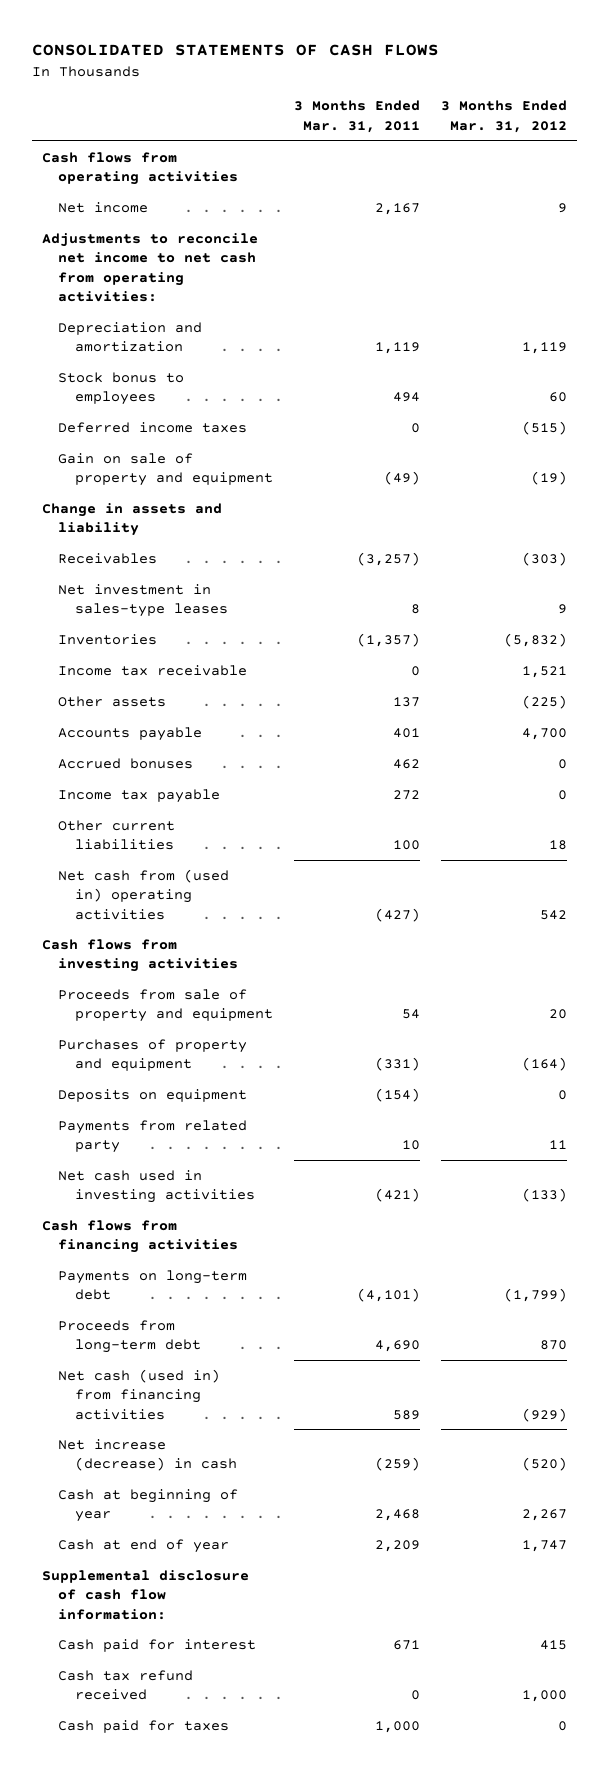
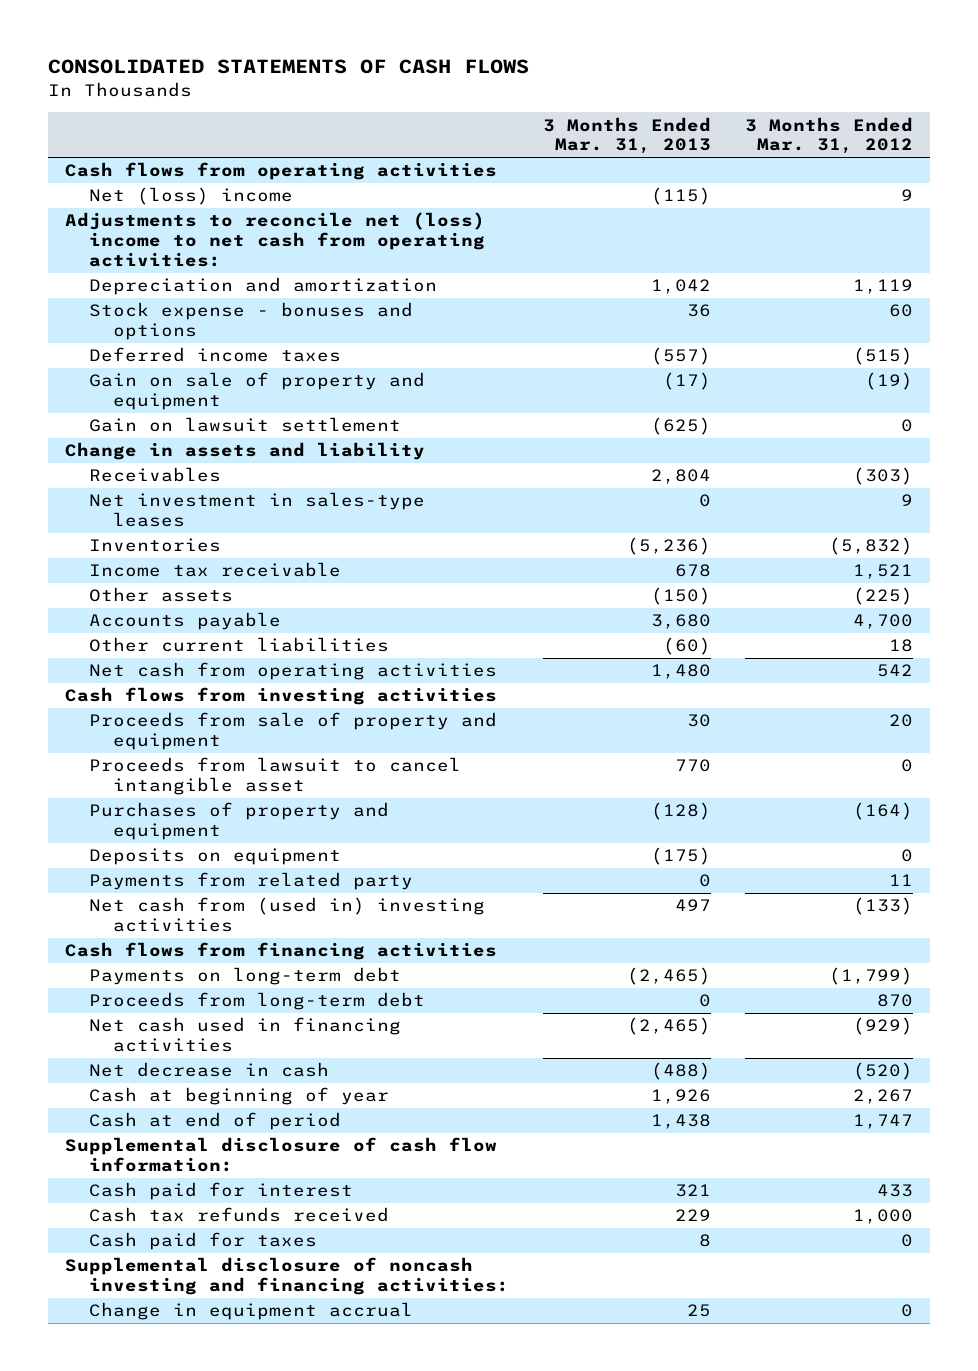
- | 3 Months Ended Mar. 31, 2011 | 3 Months Ended Mar. 31, 2012
+ | 3 Months Ended Mar. 31, 2013 | 3 Months Ended Mar. 31, 2012
- Net income | 2,167 | 9
- Adjustments to reconcile net income to net cash from operating activities:
+ Net (loss) income | (115) | 9
+ Adjustments to reconcile net (loss) income to net cash from operating activities:
- Stock bonus to employees | 494 | 60
+ Stock expense - bonuses and options | 36 | 60
+ Gain on lawsuit settlement | (625) | 0
- Accrued bonuses | 462 | 0
- Income tax payable | 272 | 0
- Net cash from (used in) operating activities | (427) | 542
+ Net cash from operating activities | 1,480 | 542
+ Proceeds from lawsuit to cancel intangible asset | 770 | 0
- Net cash used in investing activities | (421) | (133)
+ Net cash from (used in) investing activities | 497 | (133)
- Net cash (used in) from financing activities | 589 | (929)
- Net increase (decrease) in cash | (259) | (520)
+ Net cash used in financing activities | (2,465) | (929)
+ Net decrease in cash | (488) | (520)
- Cash at end of year | 2,209 | 1,747
+ Cash at end of period | 1,438 | 1,747
- Cash paid for interest | 671 | 415
- Cash tax refund received | 0 | 1,000
+ Cash paid for interest | 321 | 433
+ Cash tax refunds received | 229 | 1,000
+ Supplemental disclosure of noncash investing and financing activities:
+ Change in equipment accrual | 25 | 0

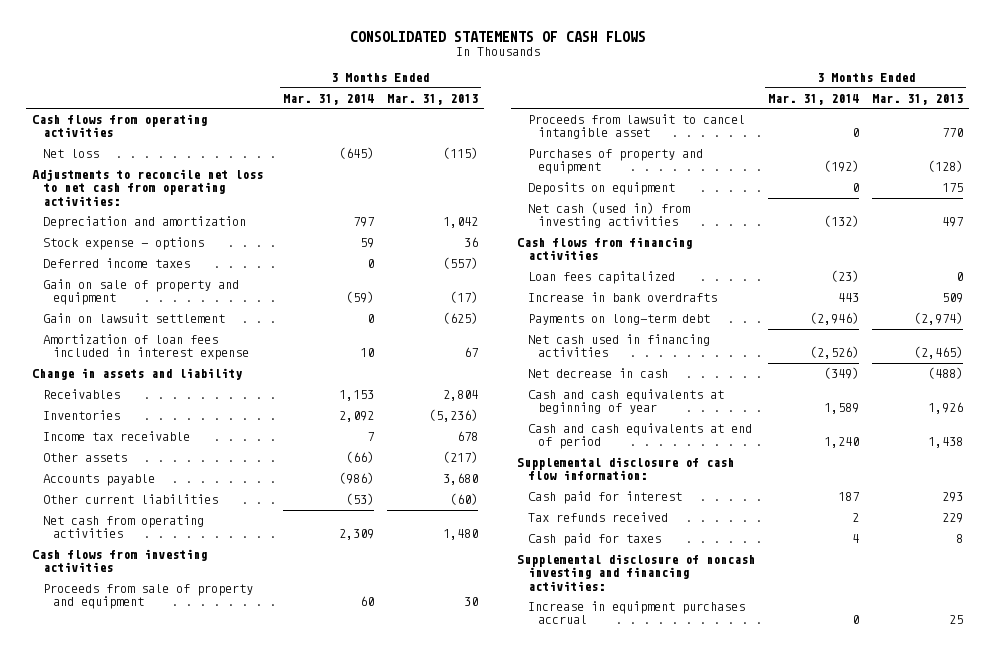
- | 3 Months Ended Mar. 31, 2013 | 3 Months Ended Mar. 31, 2012
+ | 3 Months Ended Mar. 31, 2014 | 3 Months Ended Mar. 31, 2013
- Net (loss) income | (115) | 9
- Adjustments to reconcile net (loss) income to net cash from operating activities:
+ Net loss | (645) | (115)
+ Adjustments to reconcile net loss to net cash from operating activities:
- Stock expense - bonuses and options | 36 | 60
+ Stock expense - options | 59 | 36
+ Amortization of loan fees included in interest expense | 10 | 67
- Net investment in sales-type leases | 0 | 9
- Other assets | (150) | (225)
+ Other assets | (66) | (217)
- Deposits on equipment | (175) | 0
- Payments from related party | 0 | 11
- Net cash from (used in) investing activities | 497 | (133)
+ Deposits on equipment | 0 | 175
+ Net cash (used in) from investing activities | (132) | 497
- Payments on long-term debt | (2,465) | (1,799)
- Proceeds from long-term debt | 0 | 870
+ Loan fees capitalized | (23) | 0
+ Increase in bank overdrafts | 443 | 509
+ Payments on long-term debt | (2,946) | (2,974)
- Cash at beginning of year | 1,926 | 2,267
- Cash at end of period | 1,438 | 1,747
+ Cash and cash equivalents at beginning of year | 1,589 | 1,926
+ Cash and cash equivalents at end of period | 1,240 | 1,438
- Cash paid for interest | 321 | 433
- Cash tax refunds received | 229 | 1,000
+ Cash paid for interest | 187 | 293
+ Tax refunds received | 2 | 229
- Change in equipment accrual | 25 | 0
+ Increase in equipment purchases accrual | 0 | 25

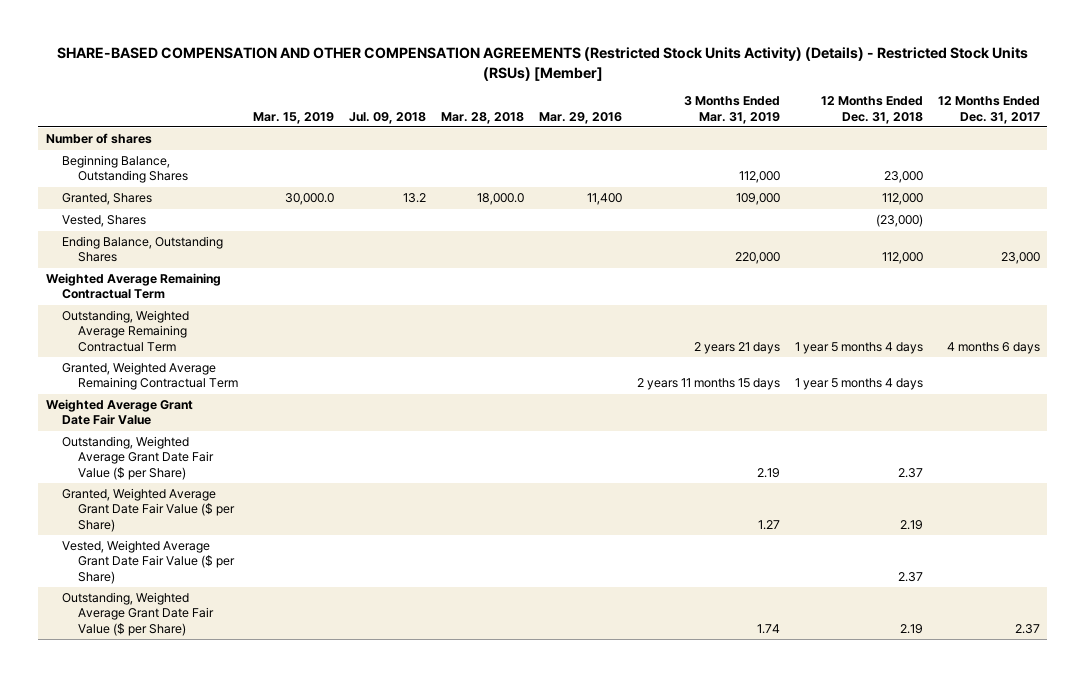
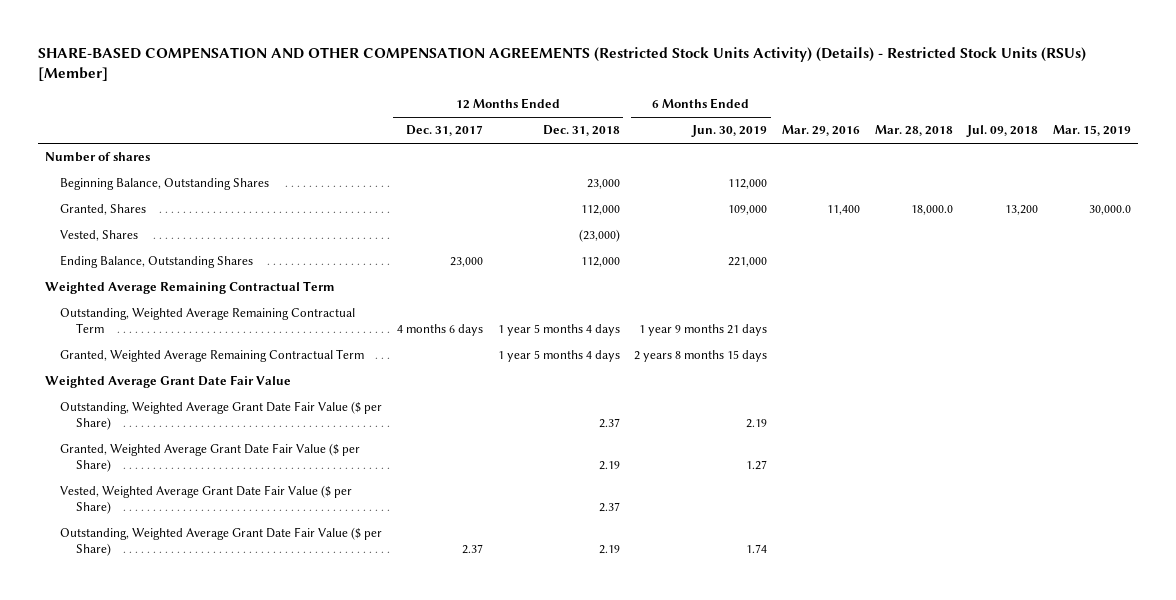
- | Mar. 15, 2019 | Jul. 09, 2018 | Mar. 28, 2018 | Mar. 29, 2016 | 3 Months Ended Mar. 31, 2019 | 12 Months Ended Dec. 31, 2018 | 12 Months Ended Dec. 31, 2017
+ | 12 Months Ended Dec. 31, 2017 | 12 Months Ended Dec. 31, 2018 | 6 Months Ended Jun. 30, 2019 | Mar. 29, 2016 | Mar. 28, 2018 | Jul. 09, 2018 | Mar. 15, 2019
- Granted, Shares | 30,000.0 | 13.2 | 18,000.0 | 11,400 | 109,000 | 112,000 |
+ Granted, Shares | | 112,000 | 109,000 | 11,400 | 18,000.0 | 13,200 | 30,000.0

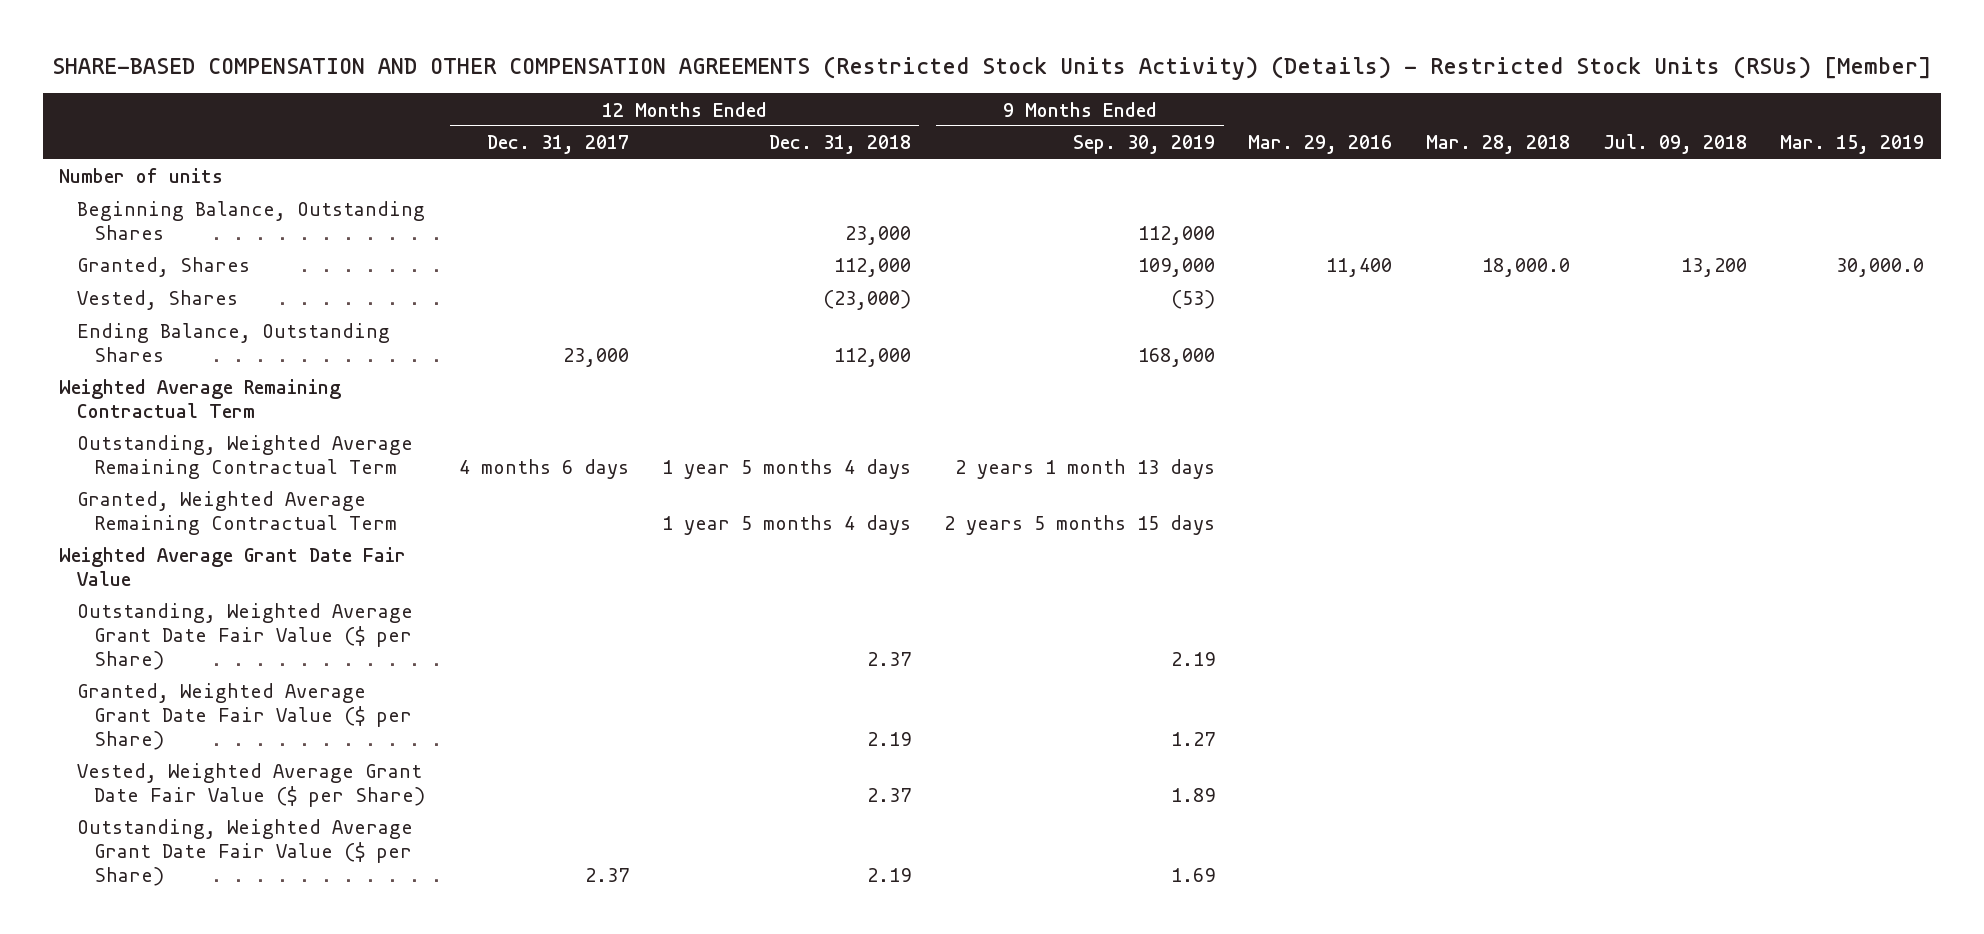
- | 12 Months Ended Dec. 31, 2017 | 12 Months Ended Dec. 31, 2018 | 6 Months Ended Jun. 30, 2019 | Mar. 29, 2016 | Mar. 28, 2018 | Jul. 09, 2018 | Mar. 15, 2019
+ | 12 Months Ended Dec. 31, 2017 | 12 Months Ended Dec. 31, 2018 | 9 Months Ended Sep. 30, 2019 | Mar. 29, 2016 | Mar. 28, 2018 | Jul. 09, 2018 | Mar. 15, 2019
- Number of shares
+ Number of units

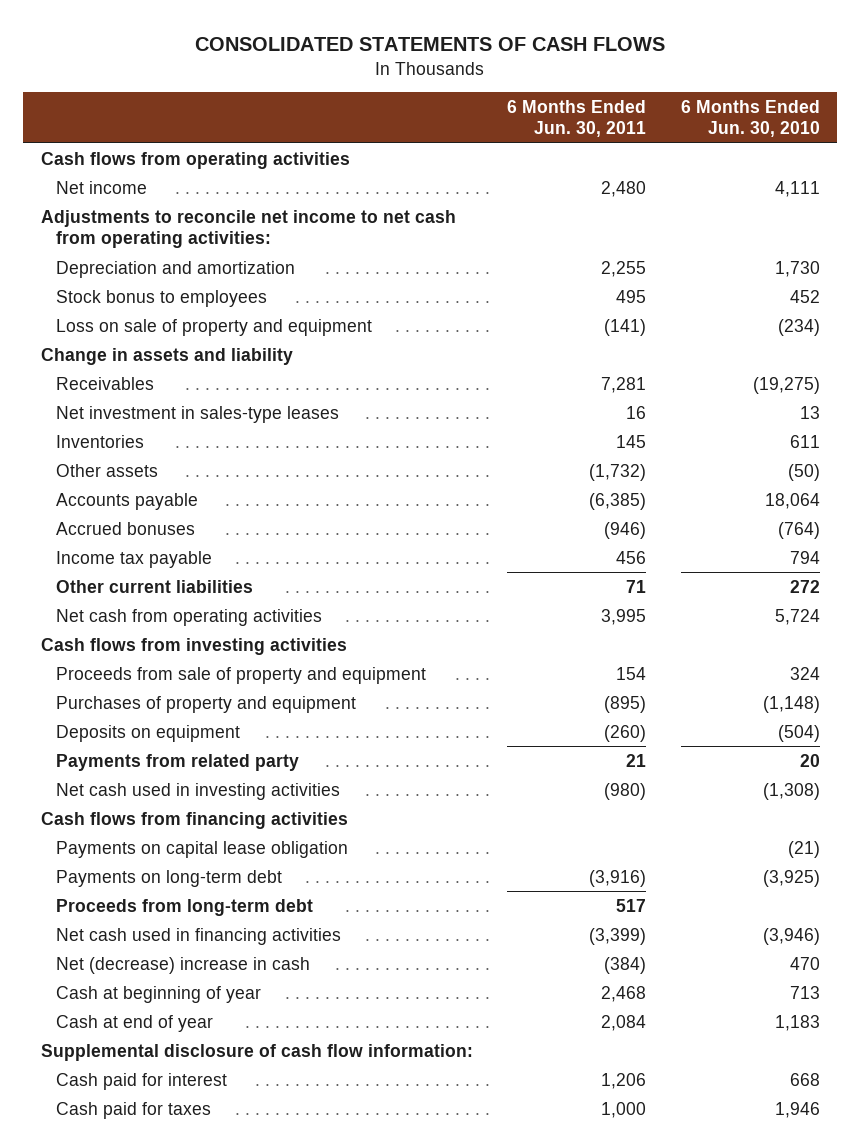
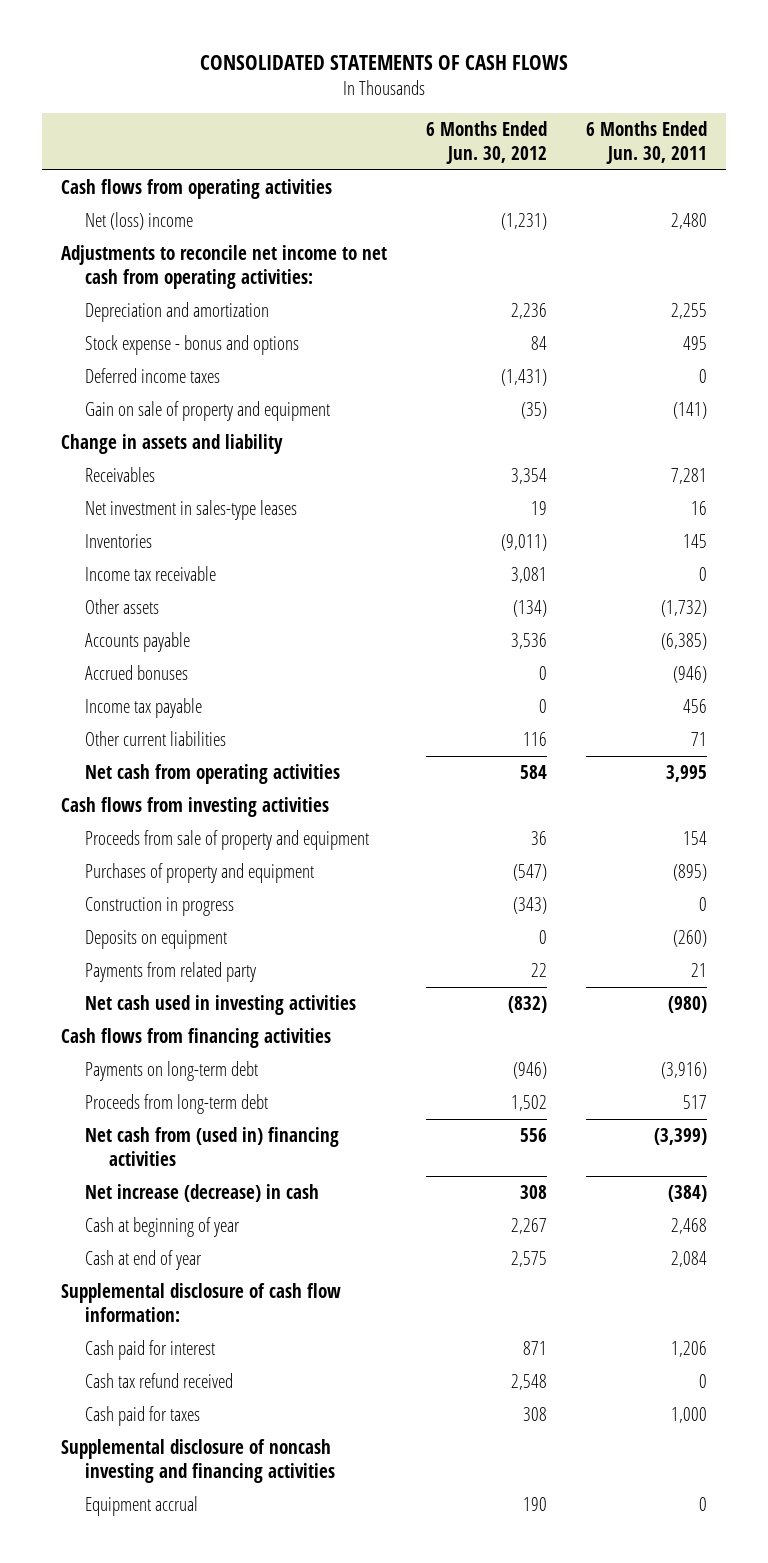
- | 6 Months Ended Jun. 30, 2011 | 6 Months Ended Jun. 30, 2010
+ | 6 Months Ended Jun. 30, 2012 | 6 Months Ended Jun. 30, 2011
- Net income | 2,480 | 4,111
+ Net (loss) income | (1,231) | 2,480
- Stock bonus to employees | 495 | 452
- Loss on sale of property and equipment | (141) | (234)
+ Stock expense - bonus and options | 84 | 495
+ Deferred income taxes | (1,431) | 0
+ Gain on sale of property and equipment | (35) | (141)
+ Income tax receivable | 3,081 | 0
+ Construction in progress | (343) | 0
- Payments on capital lease obligation | | (21)
- Net cash used in financing activities | (3,399) | (3,946)
- Net (decrease) increase in cash | (384) | 470
+ Net cash from (used in) financing activities | 556 | (3,399)
+ Net increase (decrease) in cash | 308 | (384)
+ Cash tax refund received | 2,548 | 0
+ Supplemental disclosure of noncash investing and financing activities
+ Equipment accrual | 190 | 0

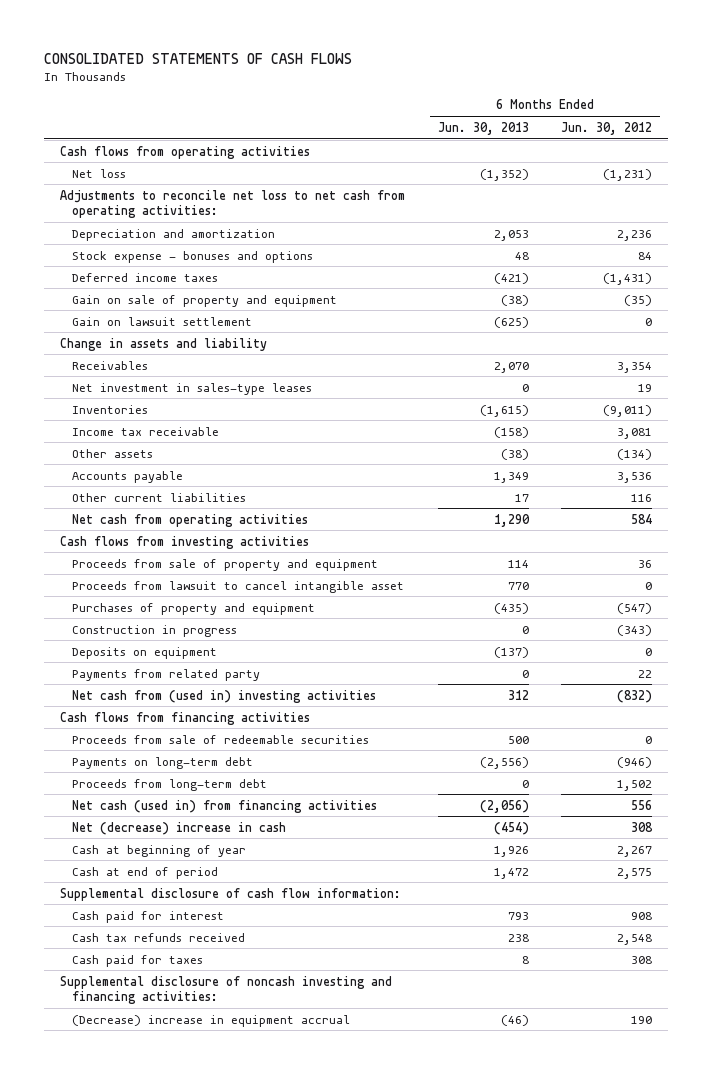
- | 6 Months Ended Jun. 30, 2012 | 6 Months Ended Jun. 30, 2011
+ | 6 Months Ended Jun. 30, 2013 | 6 Months Ended Jun. 30, 2012
- Net (loss) income | (1,231) | 2,480
- Adjustments to reconcile net income to net cash from operating activities:
+ Net loss | (1,352) | (1,231)
+ Adjustments to reconcile net loss to net cash from operating activities:
- Stock expense - bonus and options | 84 | 495
+ Stock expense - bonuses and options | 48 | 84
+ Gain on lawsuit settlement | (625) | 0
- Accrued bonuses | 0 | (946)
- Income tax payable | 0 | 456
+ Proceeds from lawsuit to cancel intangible asset | 770 | 0
- Net cash used in investing activities | (832) | (980)
+ Net cash from (used in) investing activities | 312 | (832)
+ Proceeds from sale of redeemable securities | 500 | 0
- Net cash from (used in) financing activities | 556 | (3,399)
- Net increase (decrease) in cash | 308 | (384)
+ Net cash (used in) from financing activities | (2,056) | 556
+ Net (decrease) increase in cash | (454) | 308
- Cash at end of year | 2,575 | 2,084
+ Cash at end of period | 1,472 | 2,575
- Cash paid for interest | 871 | 1,206
- Cash tax refund received | 2,548 | 0
+ Cash paid for interest | 793 | 908
+ Cash tax refunds received | 238 | 2,548
- Supplemental disclosure of noncash investing and financing activities
- Equipment accrual | 190 | 0
+ Supplemental disclosure of noncash investing and financing activities:
+ (Decrease) increase in equipment accrual | (46) | 190

